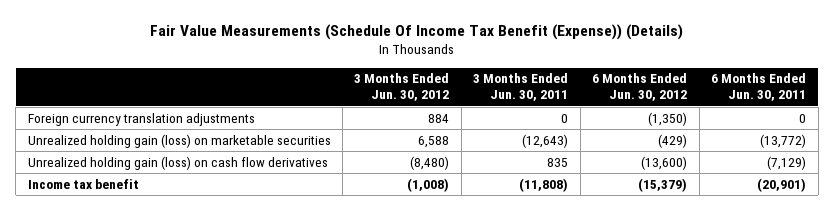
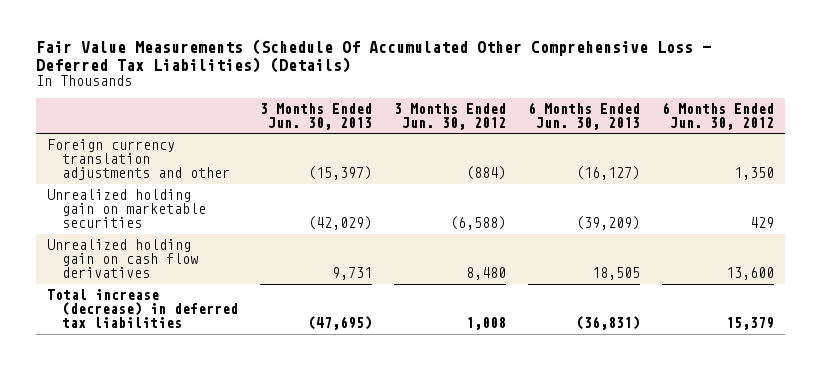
- Fair Value Measurements (Schedule Of Income Tax Benefit (Expense)) (Details)
+ Fair Value Measurements (Schedule Of Accumulated Other Comprehensive Loss - Deferred Tax Liabilities) (Details)
- | 3 Months Ended Jun. 30, 2012 | 3 Months Ended Jun. 30, 2011 | 6 Months Ended Jun. 30, 2012 | 6 Months Ended Jun. 30, 2011
+ | 3 Months Ended Jun. 30, 2013 | 3 Months Ended Jun. 30, 2012 | 6 Months Ended Jun. 30, 2013 | 6 Months Ended Jun. 30, 2012
- Foreign currency translation adjustments | 884 | 0 | (1,350) | 0
- Unrealized holding gain (loss) on marketable securities | 6,588 | (12,643) | (429) | (13,772)
- Unrealized holding gain (loss) on cash flow derivatives | (8,480) | 835 | (13,600) | (7,129)
- Income tax benefit | (1,008) | (11,808) | (15,379) | (20,901)
+ Foreign currency translation adjustments and other | (15,397) | (884) | (16,127) | 1,350
+ Unrealized holding gain on marketable securities | (42,029) | (6,588) | (39,209) | 429
+ Unrealized holding gain on cash flow derivatives | 9,731 | 8,480 | 18,505 | 13,600
+ Total increase (decrease) in deferred tax liabilities | (47,695) | 1,008 | (36,831) | 15,379

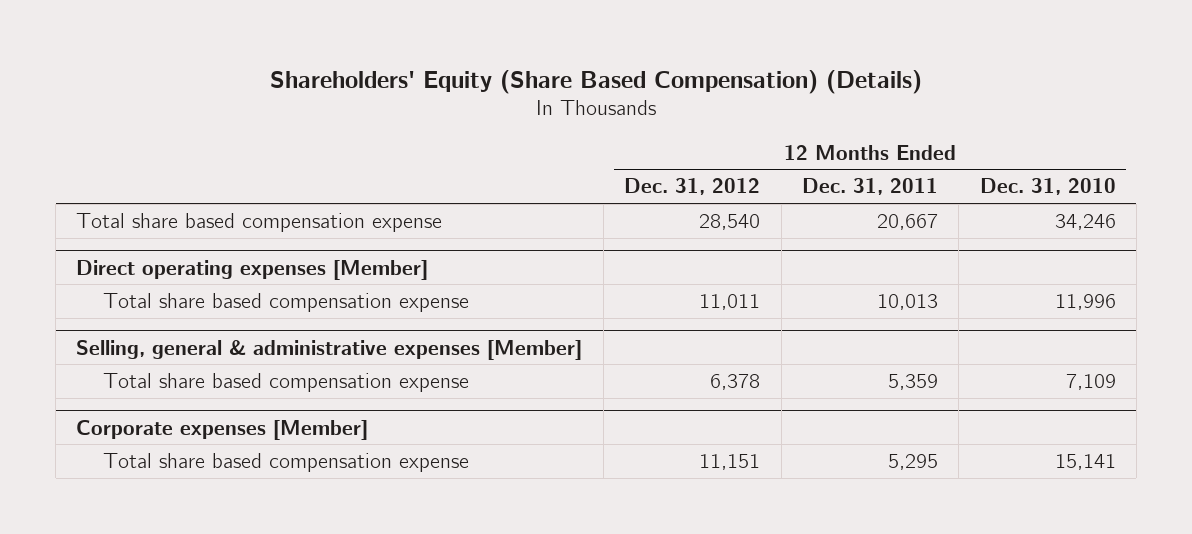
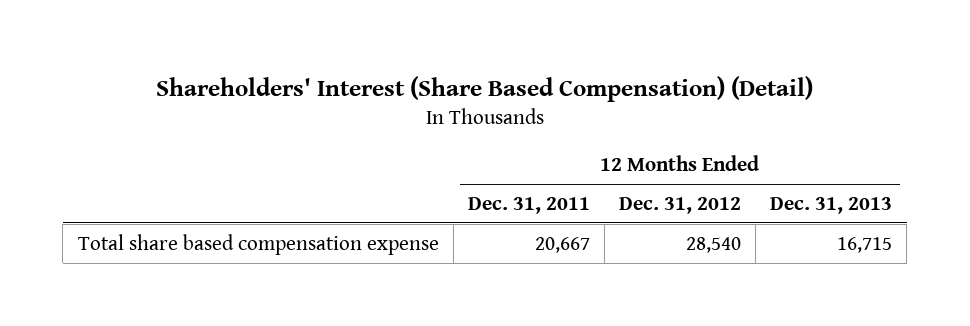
- Shareholders' Equity (Share Based Compensation) (Details)
+ Shareholders' Interest (Share Based Compensation) (Detail)
- | 12 Months Ended Dec. 31, 2012 | 12 Months Ended Dec. 31, 2011 | 12 Months Ended Dec. 31, 2010
+ | 12 Months Ended Dec. 31, 2011 | 12 Months Ended Dec. 31, 2012 | 12 Months Ended Dec. 31, 2013
- Direct operating expenses [Member]
- Total share based compensation expense | 11,011 | 10,013 | 11,996
- Selling, general & administrative expenses [Member]
- Total share based compensation expense | 6,378 | 5,359 | 7,109
- Corporate expenses [Member]
- Total share based compensation expense | 11,151 | 5,295 | 15,141

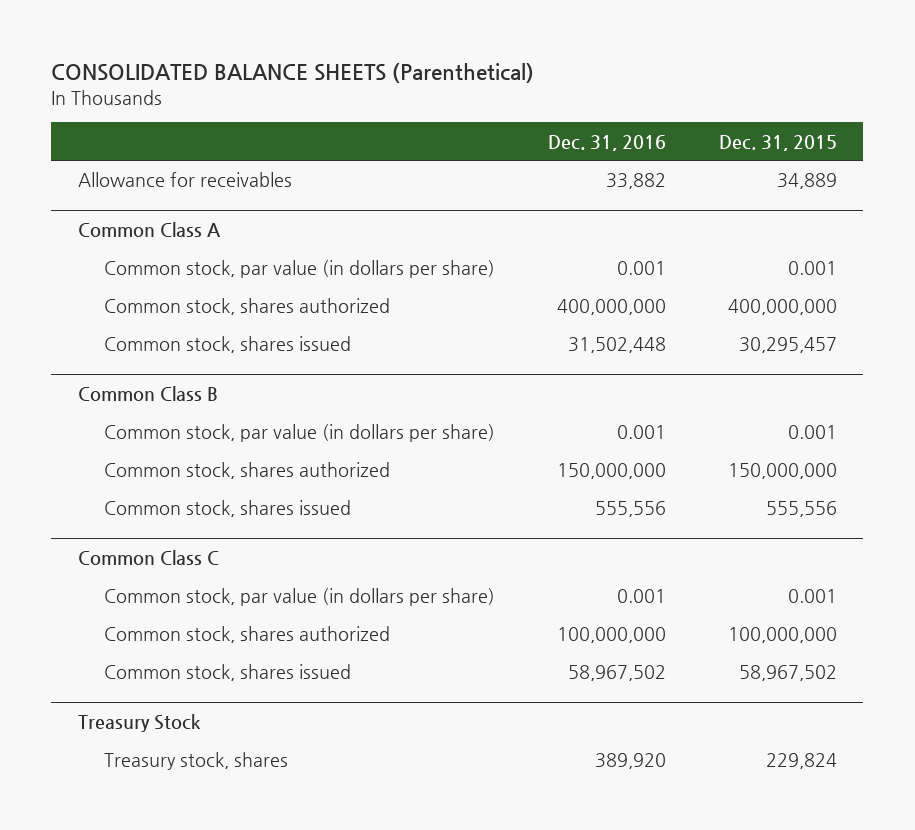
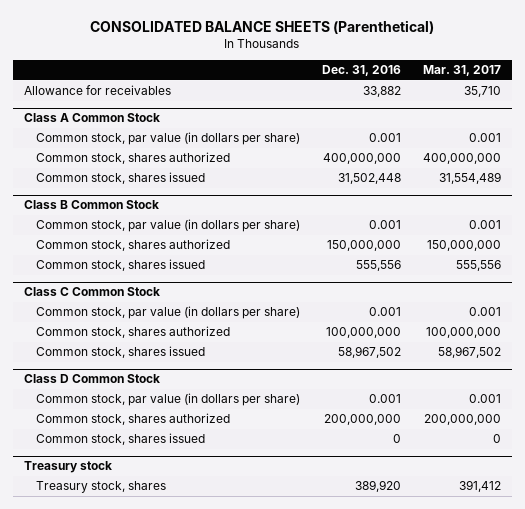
- | Dec. 31, 2016 | Dec. 31, 2015
+ | Dec. 31, 2016 | Mar. 31, 2017
- Common Class A
+ Class A Common Stock
- Common Class B
+ Class B Common Stock
- Common Class C
+ Class C Common Stock
- Treasury Stock
+ Class D Common Stock
+ Common stock, par value (in dollars per share) | 0.001 | 0.001
+ Common stock, shares authorized | 200,000,000 | 200,000,000
+ Common stock, shares issued | 0 | 0
+ Treasury stock

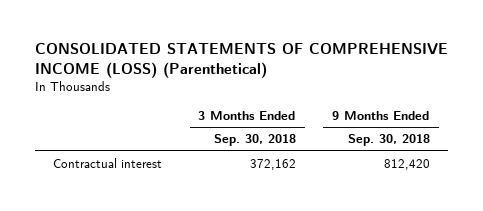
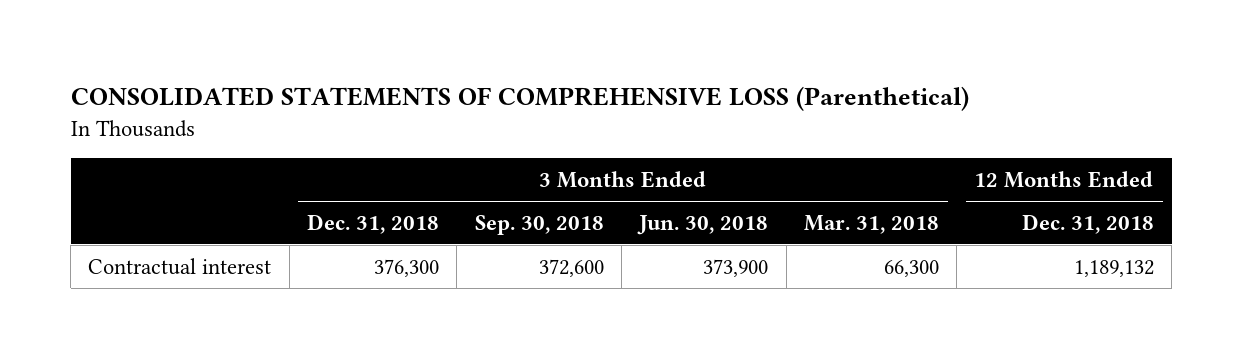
- CONSOLIDATED STATEMENTS OF COMPREHENSIVE INCOME (LOSS) (Parenthetical)
+ CONSOLIDATED STATEMENTS OF COMPREHENSIVE LOSS (Parenthetical)
- | 3 Months Ended Sep. 30, 2018 | 9 Months Ended Sep. 30, 2018
+ | 3 Months Ended Dec. 31, 2018 | 3 Months Ended Sep. 30, 2018 | 3 Months Ended Jun. 30, 2018 | 3 Months Ended Mar. 31, 2018 | 12 Months Ended Dec. 31, 2018
- Contractual interest | 372,162 | 812,420
+ Contractual interest | 376,300 | 372,600 | 373,900 | 66,300 | 1,189,132

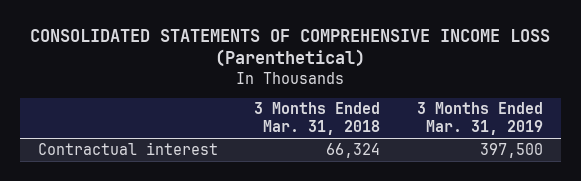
- CONSOLIDATED STATEMENTS OF COMPREHENSIVE LOSS (Parenthetical)
+ CONSOLIDATED STATEMENTS OF COMPREHENSIVE INCOME LOSS (Parenthetical)
- | 3 Months Ended Dec. 31, 2018 | 3 Months Ended Sep. 30, 2018 | 3 Months Ended Jun. 30, 2018 | 3 Months Ended Mar. 31, 2018 | 12 Months Ended Dec. 31, 2018
+ | 3 Months Ended Mar. 31, 2018 | 3 Months Ended Mar. 31, 2019
- Contractual interest | 376,300 | 372,600 | 373,900 | 66,300 | 1,189,132
+ Contractual interest | 66,324 | 397,500

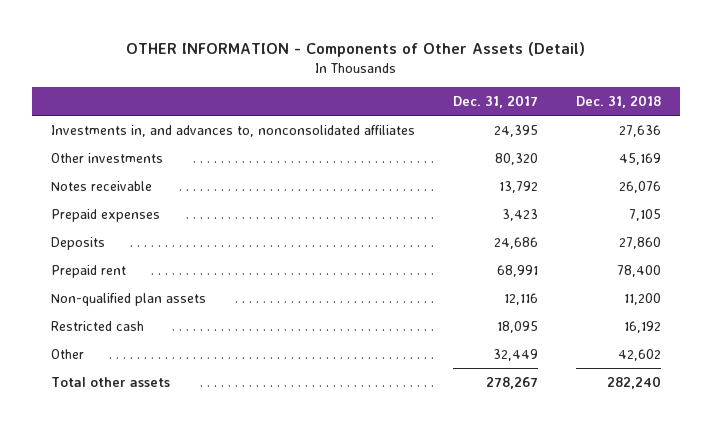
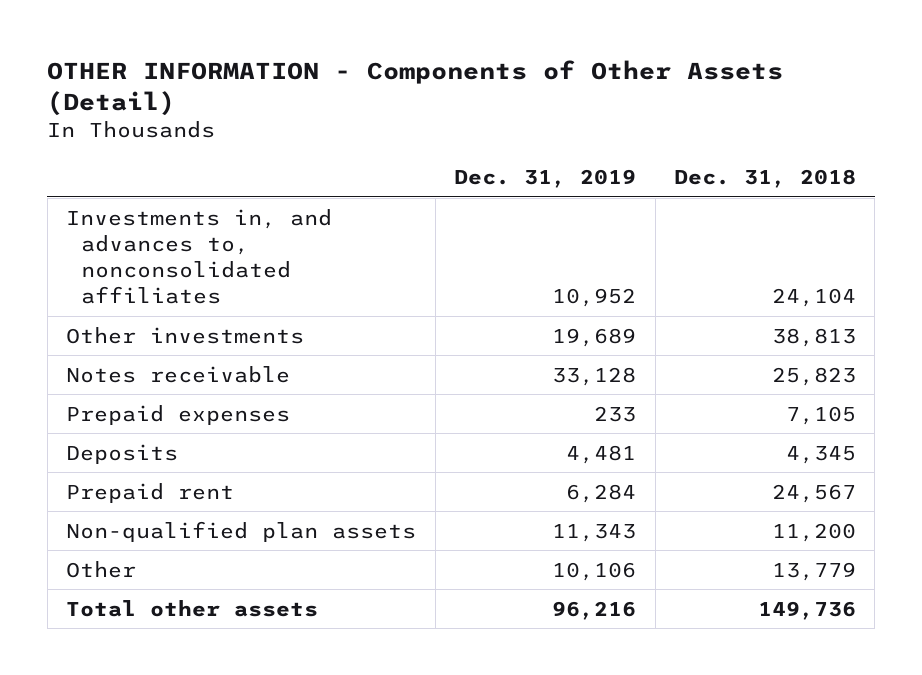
- | Dec. 31, 2017 | Dec. 31, 2018
+ | Dec. 31, 2019 | Dec. 31, 2018
- Investments in, and advances to, nonconsolidated affiliates | 24,395 | 27,636
- Other investments | 80,320 | 45,169
- Notes receivable | 13,792 | 26,076
+ Investments in, and advances to, nonconsolidated affiliates | 10,952 | 24,104
+ Other investments | 19,689 | 38,813
+ Notes receivable | 33,128 | 25,823
- Deposits | 24,686 | 27,860
- Prepaid rent | 68,991 | 78,400
+ Deposits | 4,481 | 4,345
+ Prepaid rent | 6,284 | 24,567
- Restricted cash | 18,095 | 16,192
- Other | 32,449 | 42,602
- Total other assets | 278,267 | 282,240
+ Other | 10,106 | 13,779
+ Total other assets | 96,216 | 149,736

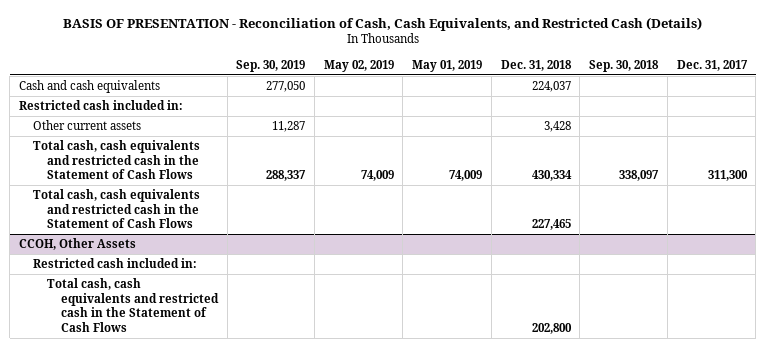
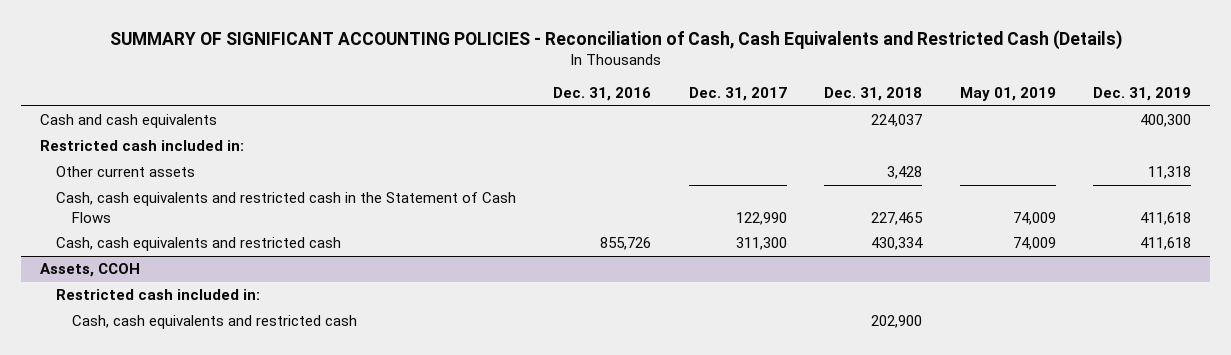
- BASIS OF PRESENTATION - Reconciliation of Cash, Cash Equivalents, and Restricted Cash (Details)
+ SUMMARY OF SIGNIFICANT ACCOUNTING POLICIES - Reconciliation of Cash, Cash Equivalents and Restricted Cash (Details)
- | Sep. 30, 2019 | May 02, 2019 | May 01, 2019 | Dec. 31, 2018 | Sep. 30, 2018 | Dec. 31, 2017
+ | Dec. 31, 2016 | Dec. 31, 2017 | Dec. 31, 2018 | May 01, 2019 | Dec. 31, 2019
- Total cash, cash equivalents and restricted cash in the Statement of Cash Flows | 288,337 | 74,009 | 74,009 | 430,334 | 338,097 | 311,300
- Total cash, cash equivalents and restricted cash in the Statement of Cash Flows | | | | 227,465 | |
- CCOH, Other Assets
+ Cash, cash equivalents and restricted cash in the Statement of Cash Flows | | 122,990 | 227,465 | 74,009 | 411,618
+ Cash, cash equivalents and restricted cash | 855,726 | 311,300 | 430,334 | 74,009 | 411,618
+ Assets, CCOH
- Total cash, cash equivalents and restricted cash in the Statement of Cash Flows | | | | 202,800 | |
+ Cash, cash equivalents and restricted cash | | | 202,900 | |

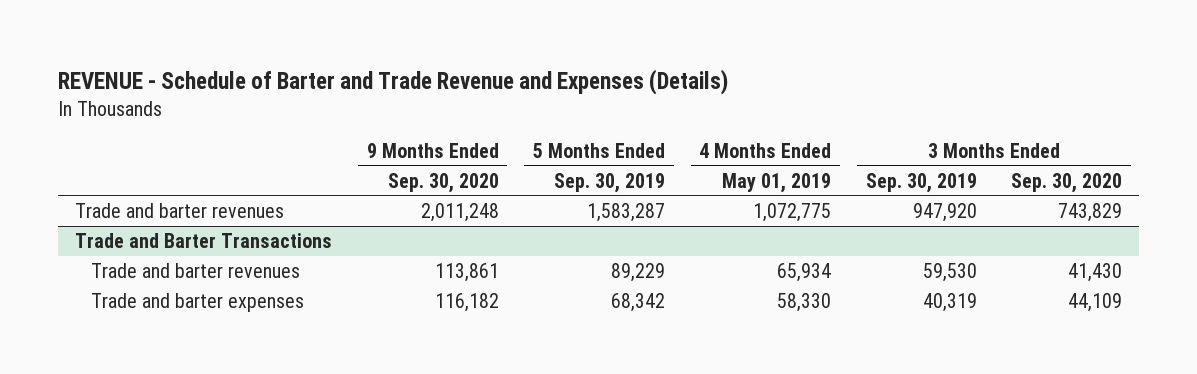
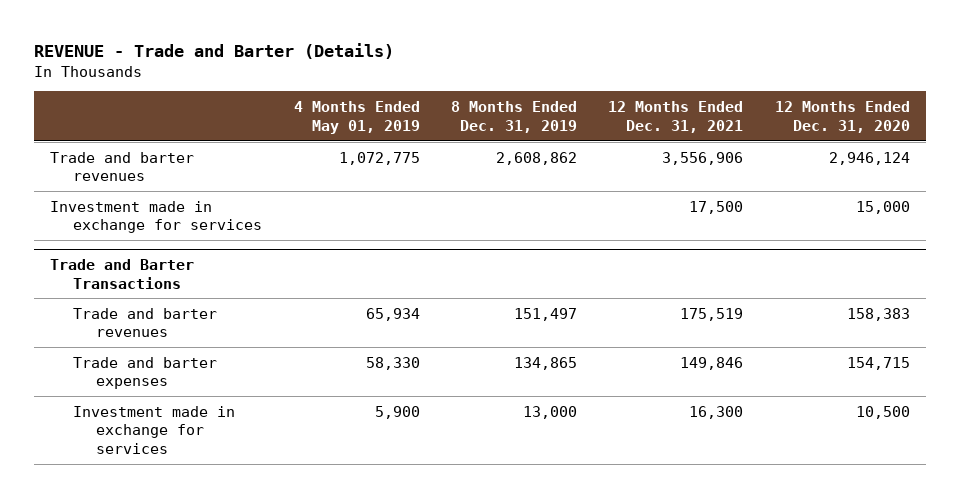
- REVENUE - Schedule of Barter and Trade Revenue and Expenses (Details)
+ REVENUE - Trade and Barter (Details)
- | 9 Months Ended Sep. 30, 2020 | 5 Months Ended Sep. 30, 2019 | 4 Months Ended May 01, 2019 | 3 Months Ended Sep. 30, 2019 | 3 Months Ended Sep. 30, 2020
+ | 4 Months Ended May 01, 2019 | 8 Months Ended Dec. 31, 2019 | 12 Months Ended Dec. 31, 2021 | 12 Months Ended Dec. 31, 2020
+ Investment made in exchange for services | | | 17,500 | 15,000
@ Trade and Barter Transactions
+ Investment made in exchange for services | 5,900 | 13,000 | 16,300 | 10,500

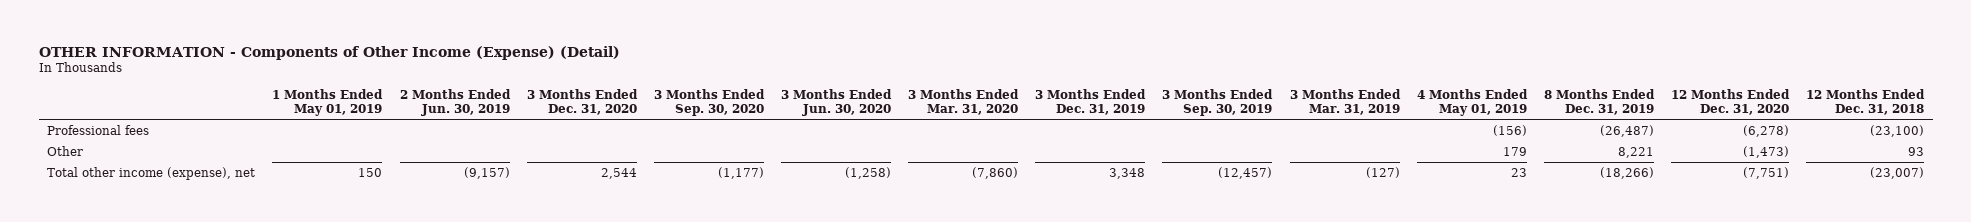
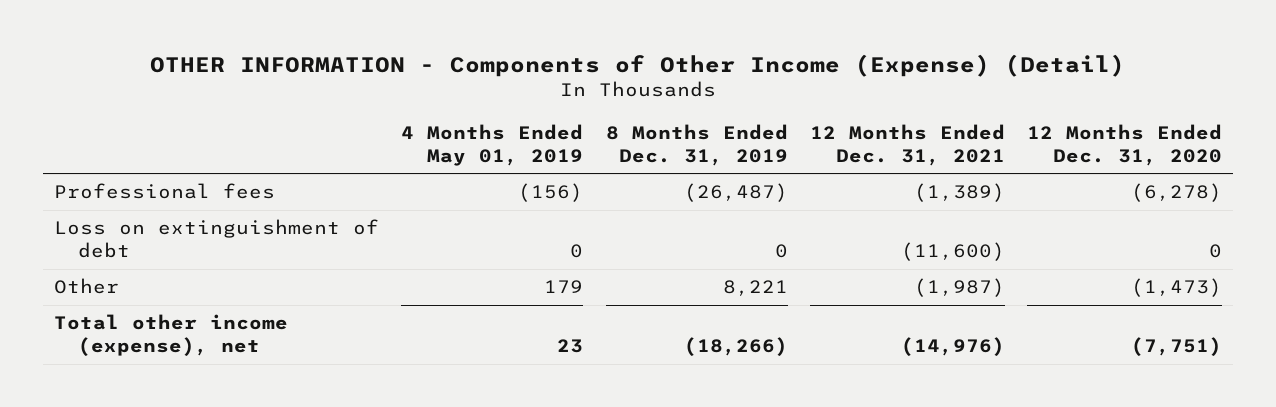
- | 1 Months Ended May 01, 2019 | 2 Months Ended Jun. 30, 2019 | 3 Months Ended Dec. 31, 2020 | 3 Months Ended Sep. 30, 2020 | 3 Months Ended Jun. 30, 2020 | 3 Months Ended Mar. 31, 2020 | 3 Months Ended Dec. 31, 2019 | 3 Months Ended Sep. 30, 2019 | 3 Months Ended Mar. 31, 2019 | 4 Months Ended May 01, 2019 | 8 Months Ended Dec. 31, 2019 | 12 Months Ended Dec. 31, 2020 | 12 Months Ended Dec. 31, 2018
+ | 4 Months Ended May 01, 2019 | 8 Months Ended Dec. 31, 2019 | 12 Months Ended Dec. 31, 2021 | 12 Months Ended Dec. 31, 2020
+ Loss on extinguishment of debt | 0 | 0 | (11,600) | 0

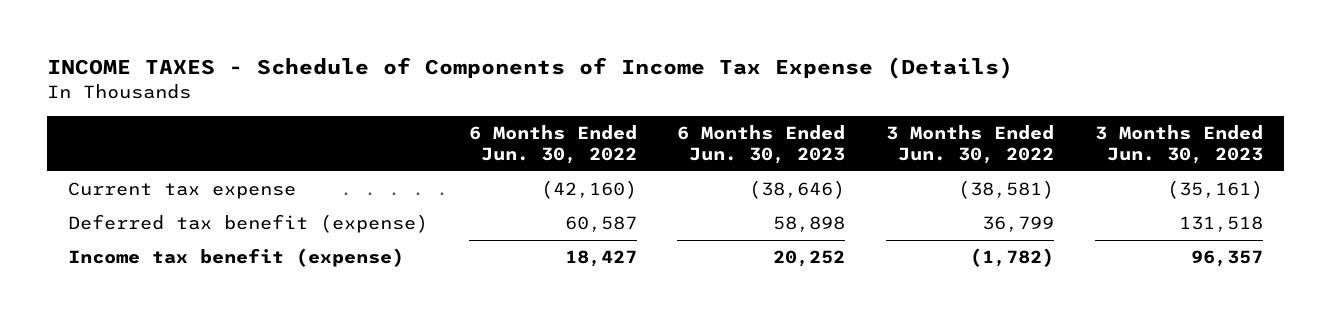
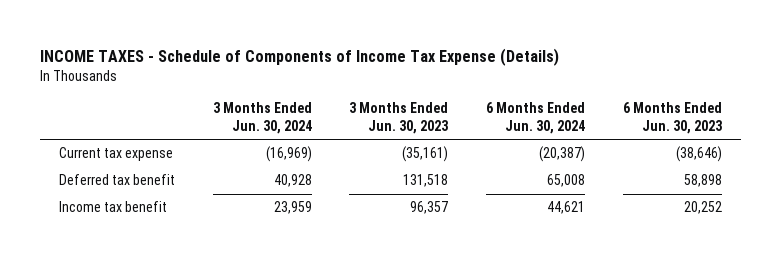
- | 6 Months Ended Jun. 30, 2022 | 6 Months Ended Jun. 30, 2023 | 3 Months Ended Jun. 30, 2022 | 3 Months Ended Jun. 30, 2023
+ | 3 Months Ended Jun. 30, 2024 | 3 Months Ended Jun. 30, 2023 | 6 Months Ended Jun. 30, 2024 | 6 Months Ended Jun. 30, 2023
- Deferred tax benefit (expense) | 60,587 | 58,898 | 36,799 | 131,518
- Income tax benefit (expense) | 18,427 | 20,252 | (1,782) | 96,357
+ Deferred tax benefit | 40,928 | 131,518 | 65,008 | 58,898
+ Income tax benefit | 23,959 | 96,357 | 44,621 | 20,252

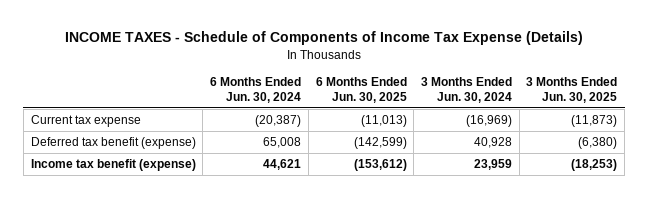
- | 3 Months Ended Jun. 30, 2024 | 3 Months Ended Jun. 30, 2023 | 6 Months Ended Jun. 30, 2024 | 6 Months Ended Jun. 30, 2023
+ | 6 Months Ended Jun. 30, 2024 | 6 Months Ended Jun. 30, 2025 | 3 Months Ended Jun. 30, 2024 | 3 Months Ended Jun. 30, 2025
- Deferred tax benefit | 40,928 | 131,518 | 65,008 | 58,898
- Income tax benefit | 23,959 | 96,357 | 44,621 | 20,252
+ Deferred tax benefit (expense) | 65,008 | (142,599) | 40,928 | (6,380)
+ Income tax benefit (expense) | 44,621 | (153,612) | 23,959 | (18,253)

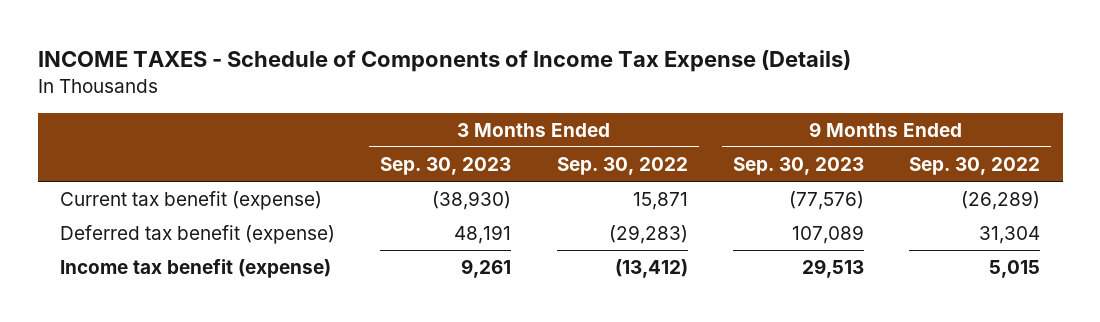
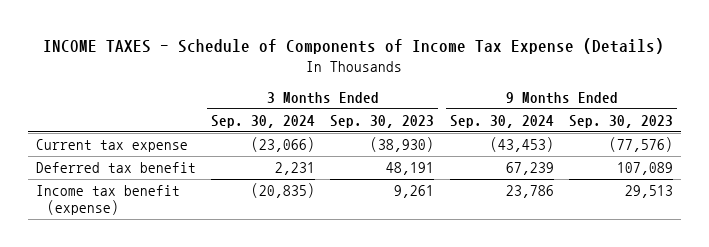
- | 3 Months Ended Sep. 30, 2023 | 3 Months Ended Sep. 30, 2022 | 9 Months Ended Sep. 30, 2023 | 9 Months Ended Sep. 30, 2022
+ | 3 Months Ended Sep. 30, 2024 | 3 Months Ended Sep. 30, 2023 | 9 Months Ended Sep. 30, 2024 | 9 Months Ended Sep. 30, 2023
- Current tax benefit (expense) | (38,930) | 15,871 | (77,576) | (26,289)
- Deferred tax benefit (expense) | 48,191 | (29,283) | 107,089 | 31,304
+ Current tax expense | (23,066) | (38,930) | (43,453) | (77,576)
+ Deferred tax benefit | 2,231 | 48,191 | 67,239 | 107,089

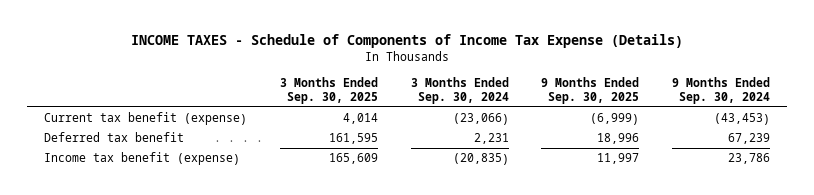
- | 3 Months Ended Sep. 30, 2024 | 3 Months Ended Sep. 30, 2023 | 9 Months Ended Sep. 30, 2024 | 9 Months Ended Sep. 30, 2023
+ | 3 Months Ended Sep. 30, 2025 | 3 Months Ended Sep. 30, 2024 | 9 Months Ended Sep. 30, 2025 | 9 Months Ended Sep. 30, 2024
- Current tax expense | (23,066) | (38,930) | (43,453) | (77,576)
+ Current tax benefit (expense) | 4,014 | (23,066) | (6,999) | (43,453)

